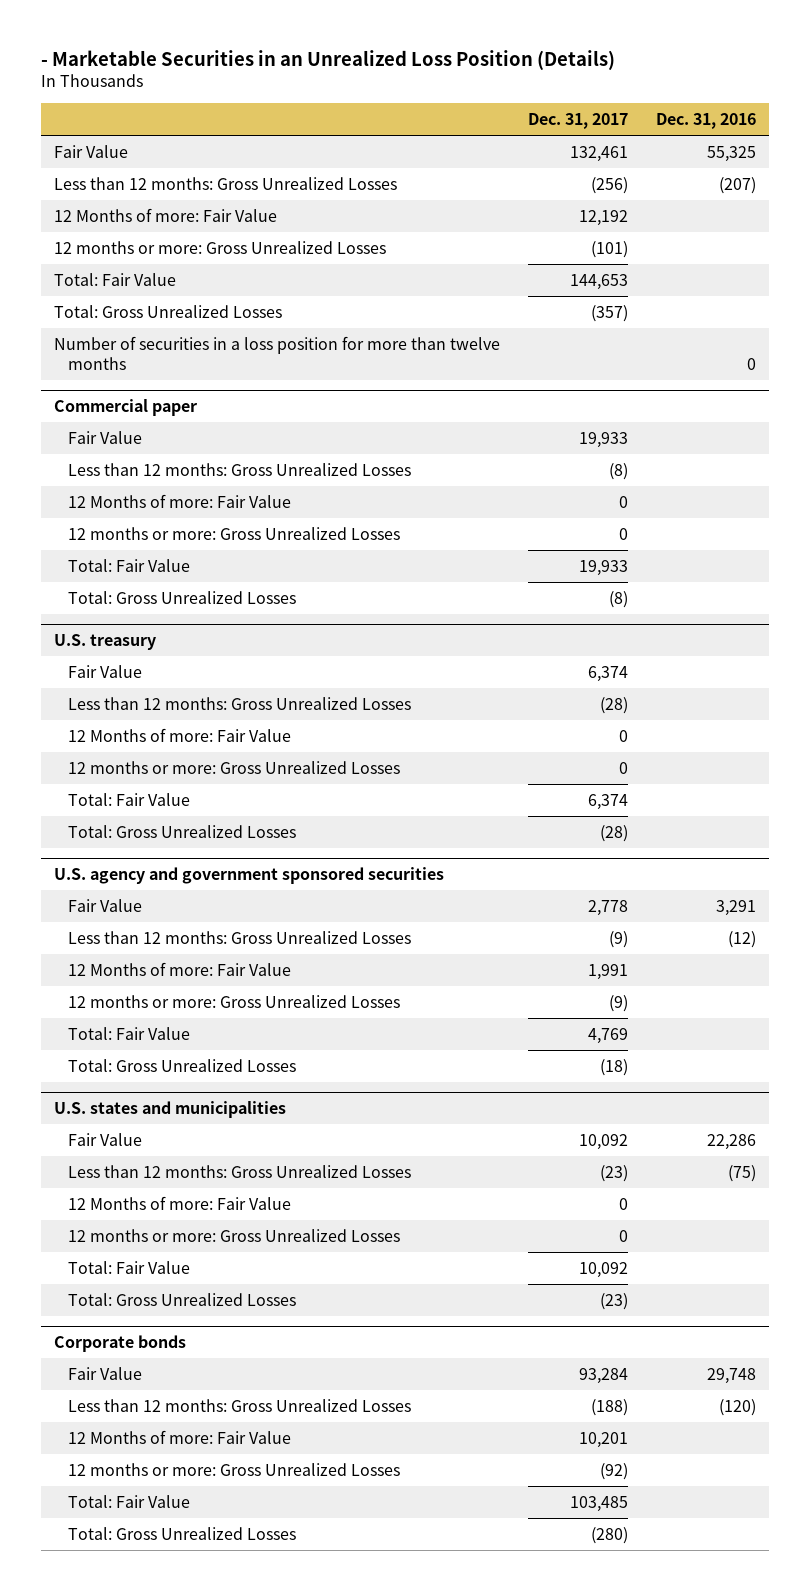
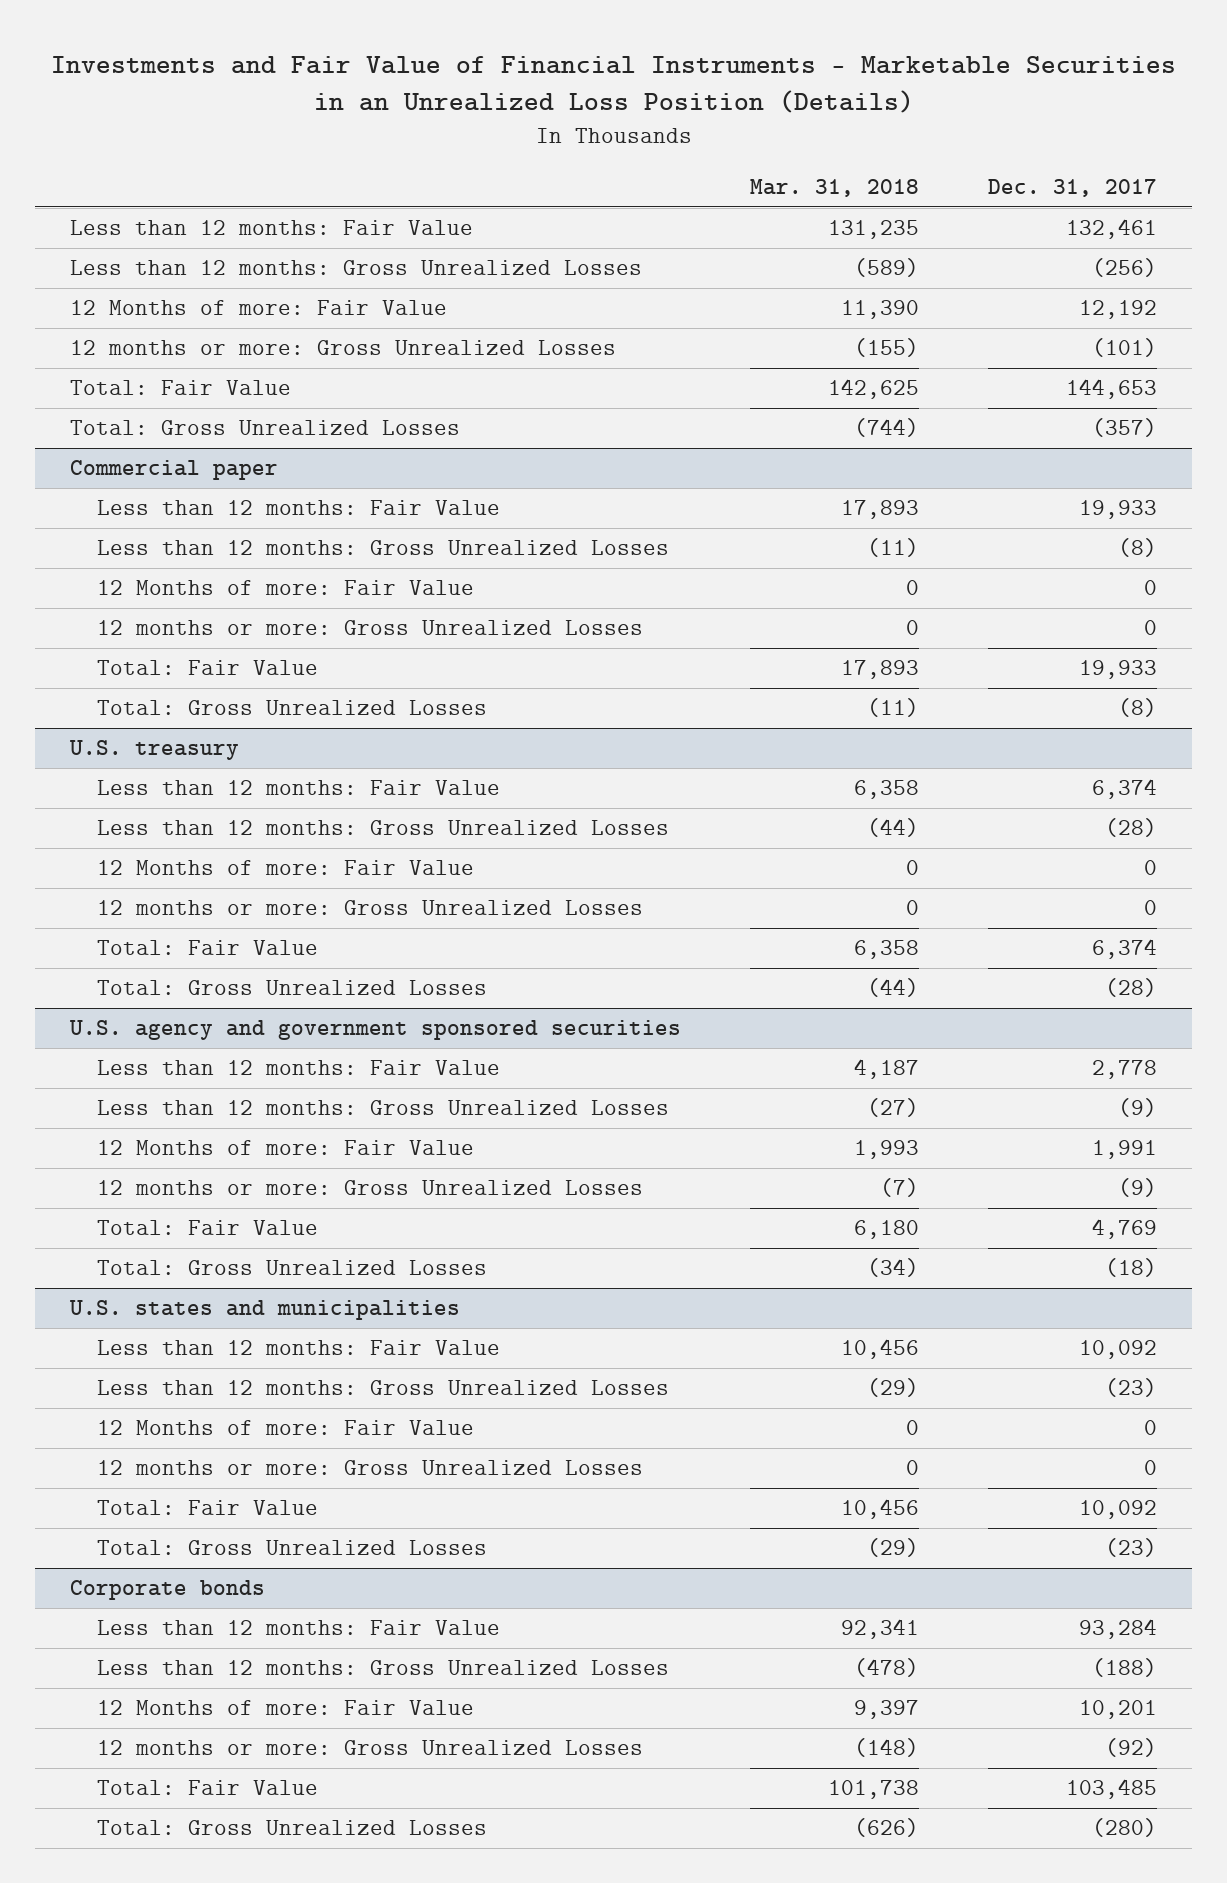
- - Marketable Securities in an Unrealized Loss Position (Details)
+ Investments and Fair Value of Financial Instruments - Marketable Securities in an Unrealized Loss Position (Details)
- | Dec. 31, 2017 | Dec. 31, 2016
+ | Mar. 31, 2018 | Dec. 31, 2017
- Fair Value | 132,461 | 55,325
+ Less than 12 months: Fair Value | 131,235 | 132,461
- Number of securities in a loss position for more than twelve months | | 0
@ Commercial paper
- Fair Value | 19,933 |
+ Less than 12 months: Fair Value | 17,893 | 19,933
@ U.S. treasury
- Fair Value | 6,374 |
+ Less than 12 months: Fair Value | 6,358 | 6,374
@ U.S. agency and government sponsored securities
- Fair Value | 2,778 | 3,291
+ Less than 12 months: Fair Value | 4,187 | 2,778
@ U.S. states and municipalities
- Fair Value | 10,092 | 22,286
+ Less than 12 months: Fair Value | 10,456 | 10,092
@ Corporate bonds
- Fair Value | 93,284 | 29,748
+ Less than 12 months: Fair Value | 92,341 | 93,284

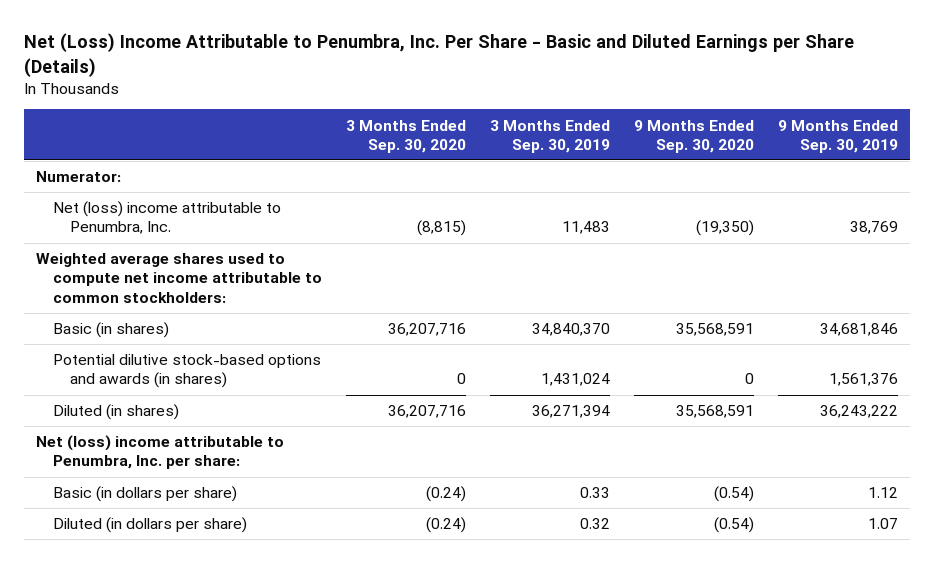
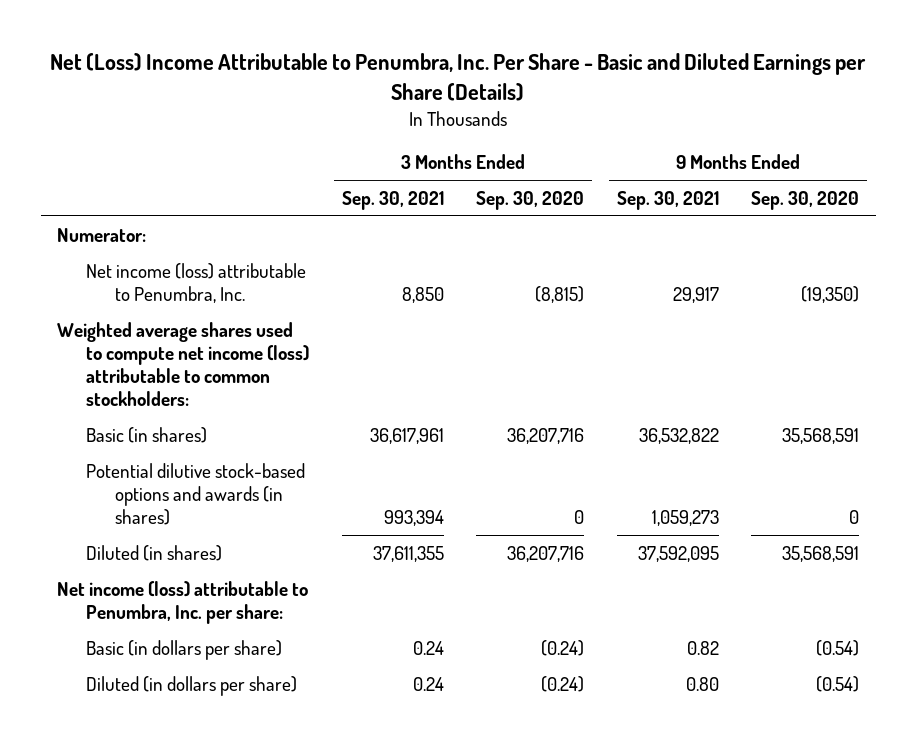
- | 3 Months Ended Sep. 30, 2020 | 3 Months Ended Sep. 30, 2019 | 9 Months Ended Sep. 30, 2020 | 9 Months Ended Sep. 30, 2019
+ | 3 Months Ended Sep. 30, 2021 | 3 Months Ended Sep. 30, 2020 | 9 Months Ended Sep. 30, 2021 | 9 Months Ended Sep. 30, 2020
- Net (loss) income attributable to Penumbra, Inc. | (8,815) | 11,483 | (19,350) | 38,769
- Weighted average shares used to compute net income attributable to common stockholders:
+ Net income (loss) attributable to Penumbra, Inc. | 8,850 | (8,815) | 29,917 | (19,350)
+ Weighted average shares used to compute net income (loss) attributable to common stockholders:
- Net (loss) income attributable to Penumbra, Inc. per share:
+ Net income (loss) attributable to Penumbra, Inc. per share:

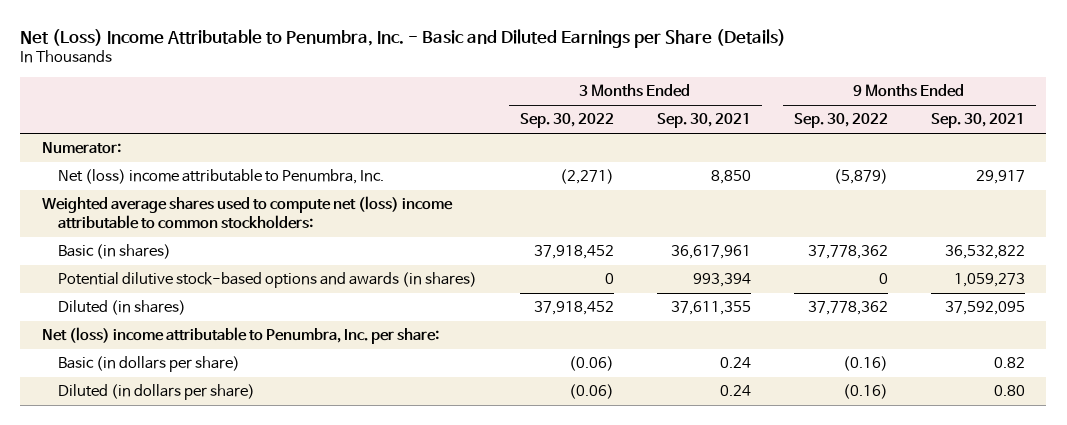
- Net (Loss) Income Attributable to Penumbra, Inc. Per Share - Basic and Diluted Earnings per Share (Details)
+ Net (Loss) Income Attributable to Penumbra, Inc. - Basic and Diluted Earnings per Share (Details)
- | 3 Months Ended Sep. 30, 2021 | 3 Months Ended Sep. 30, 2020 | 9 Months Ended Sep. 30, 2021 | 9 Months Ended Sep. 30, 2020
+ | 3 Months Ended Sep. 30, 2022 | 3 Months Ended Sep. 30, 2021 | 9 Months Ended Sep. 30, 2022 | 9 Months Ended Sep. 30, 2021
- Net income (loss) attributable to Penumbra, Inc. | 8,850 | (8,815) | 29,917 | (19,350)
- Weighted average shares used to compute net income (loss) attributable to common stockholders:
+ Net (loss) income attributable to Penumbra, Inc. | (2,271) | 8,850 | (5,879) | 29,917
+ Weighted average shares used to compute net (loss) income attributable to common stockholders:
- Net income (loss) attributable to Penumbra, Inc. per share:
+ Net (loss) income attributable to Penumbra, Inc. per share:

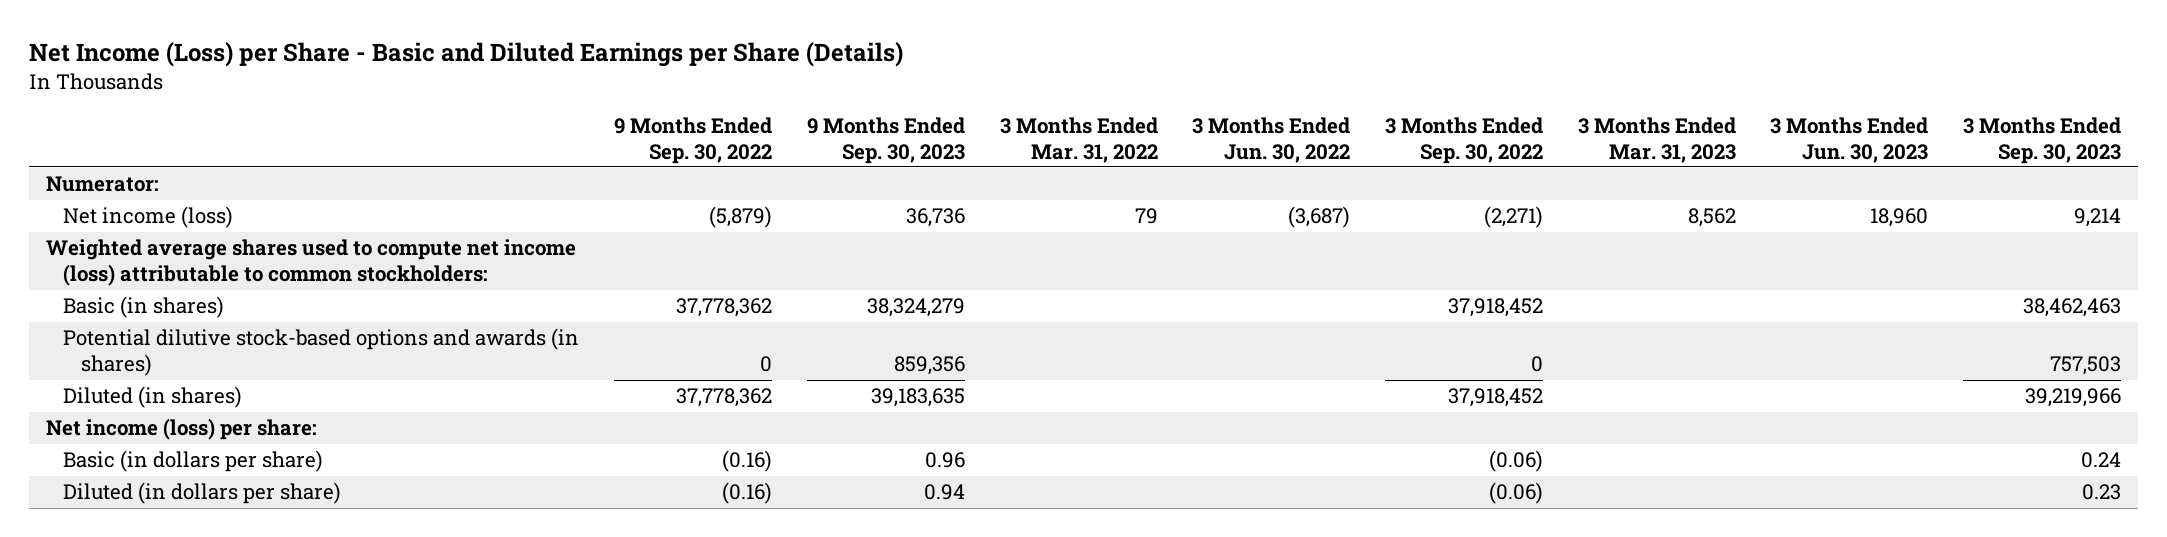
- Net (Loss) Income Attributable to Penumbra, Inc. - Basic and Diluted Earnings per Share (Details)
+ Net Income (Loss) per Share - Basic and Diluted Earnings per Share (Details)
- | 3 Months Ended Sep. 30, 2022 | 3 Months Ended Sep. 30, 2021 | 9 Months Ended Sep. 30, 2022 | 9 Months Ended Sep. 30, 2021
+ | 9 Months Ended Sep. 30, 2022 | 9 Months Ended Sep. 30, 2023 | 3 Months Ended Mar. 31, 2022 | 3 Months Ended Jun. 30, 2022 | 3 Months Ended Sep. 30, 2022 | 3 Months Ended Mar. 31, 2023 | 3 Months Ended Jun. 30, 2023 | 3 Months Ended Sep. 30, 2023
- Net (loss) income attributable to Penumbra, Inc. | (2,271) | 8,850 | (5,879) | 29,917
- Weighted average shares used to compute net (loss) income attributable to common stockholders:
+ Net income (loss) | (5,879) | 36,736 | 79 | (3,687) | (2,271) | 8,562 | 18,960 | 9,214
+ Weighted average shares used to compute net income (loss) attributable to common stockholders:
- Net (loss) income attributable to Penumbra, Inc. per share:
+ Net income (loss) per share:

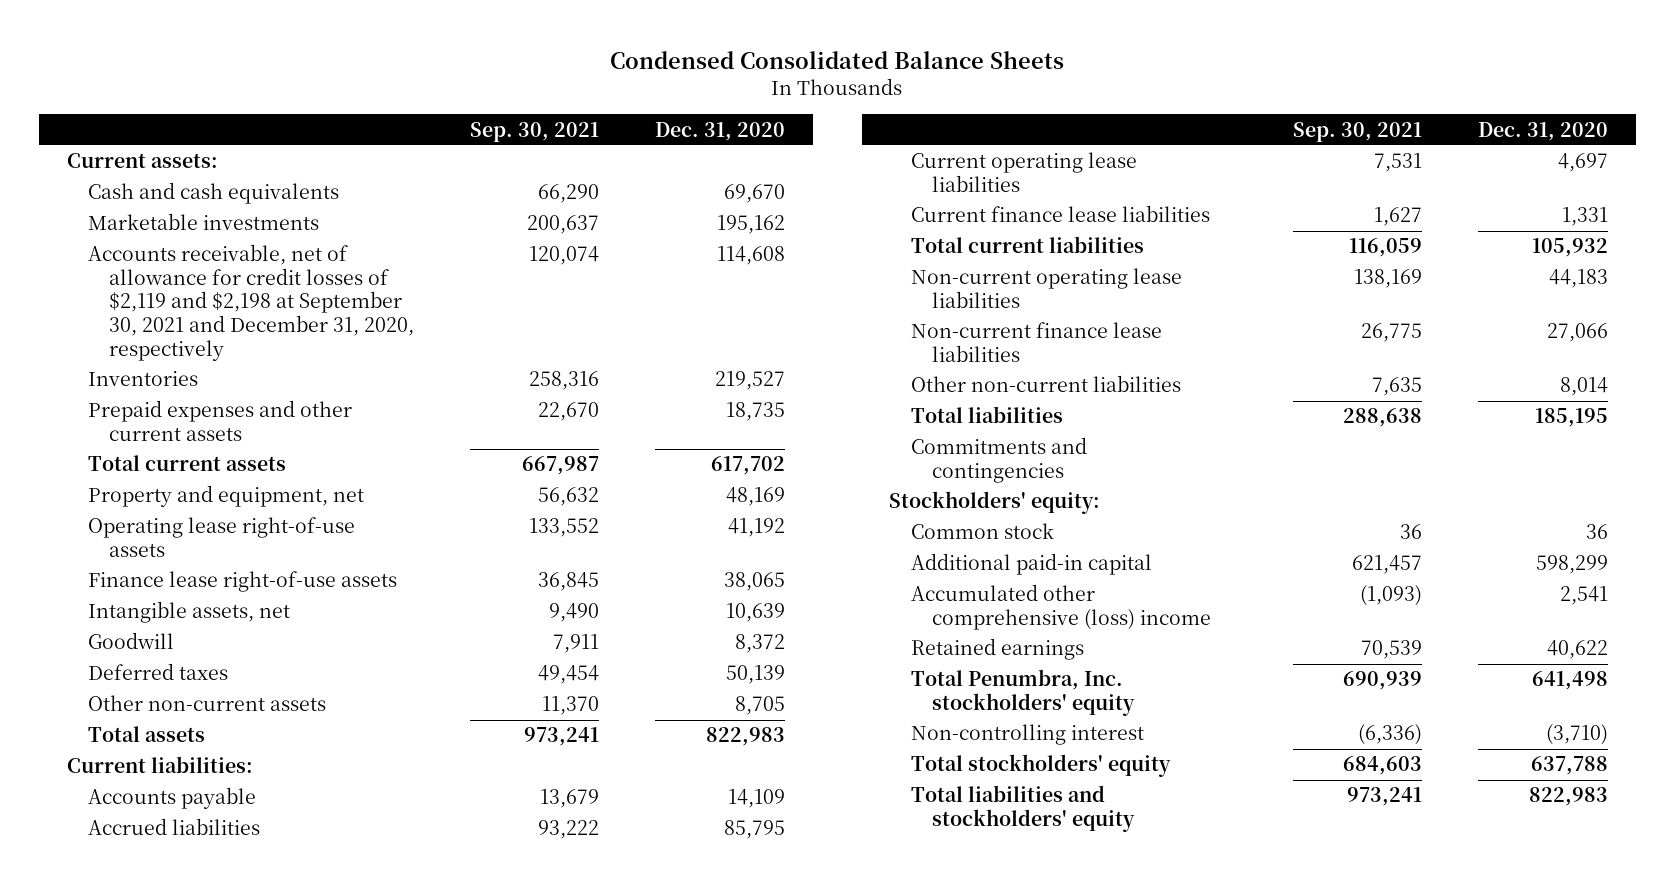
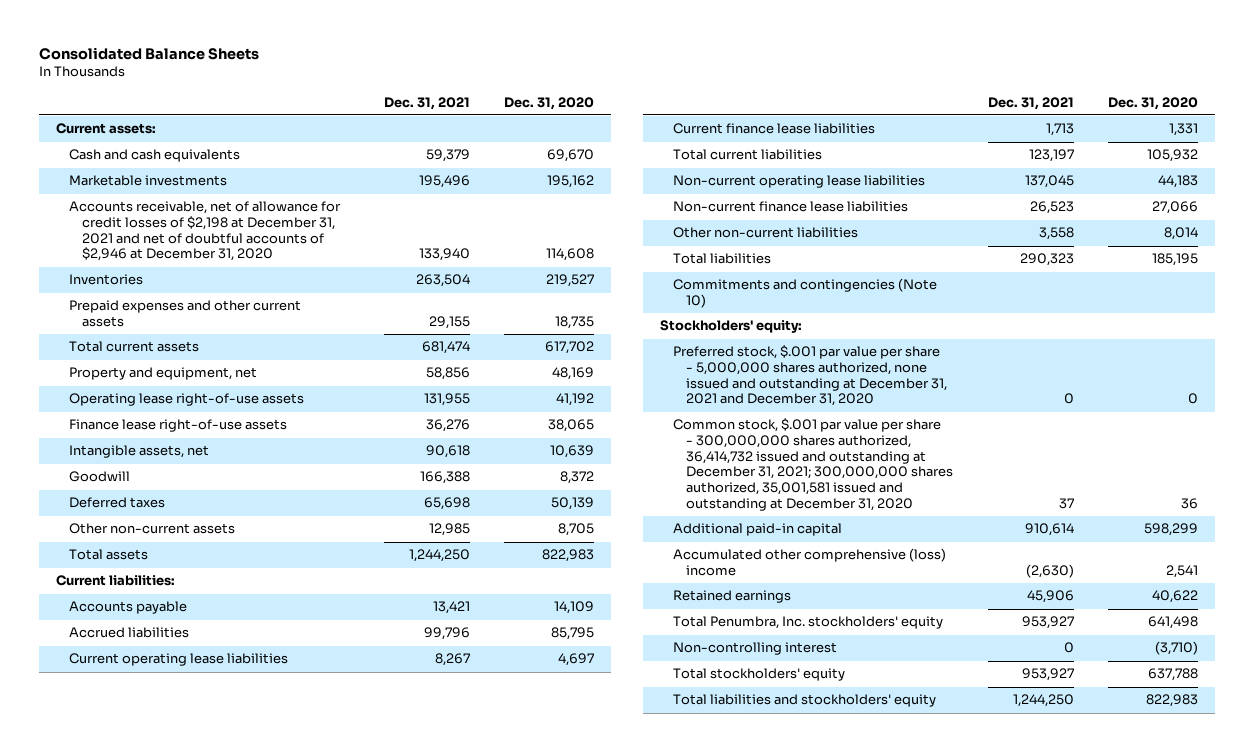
- Condensed Consolidated Balance Sheets
+ Consolidated Balance Sheets
- | Sep. 30, 2021 | Dec. 31, 2020
+ | Dec. 31, 2021 | Dec. 31, 2020
- Accounts receivable, net of allowance for credit losses of $2,119 and $2,198 at September 30, 2021 and December 31, 2020, respectively | 120,074 | 114,608
+ Accounts receivable, net of allowance for credit losses of $2,198 at December 31, 2021 and net of doubtful accounts of $2,946 at December 31, 2020 | 133,940 | 114,608
- Commitments and contingencies
+ Commitments and contingencies (Note 10)
- Common stock | 36 | 36
+ Preferred stock, $.001 par value per share - 5,000,000 shares authorized, none issued and outstanding at December 31, 2021 and December 31, 2020 | 0 | 0
+ Common stock, $.001 par value per share - 300,000,000 shares authorized, 36,414,732 issued and outstanding at December 31, 2021; 300,000,000 shares authorized, 35,001,581 issued and outstanding at December 31, 2020 | 37 | 36

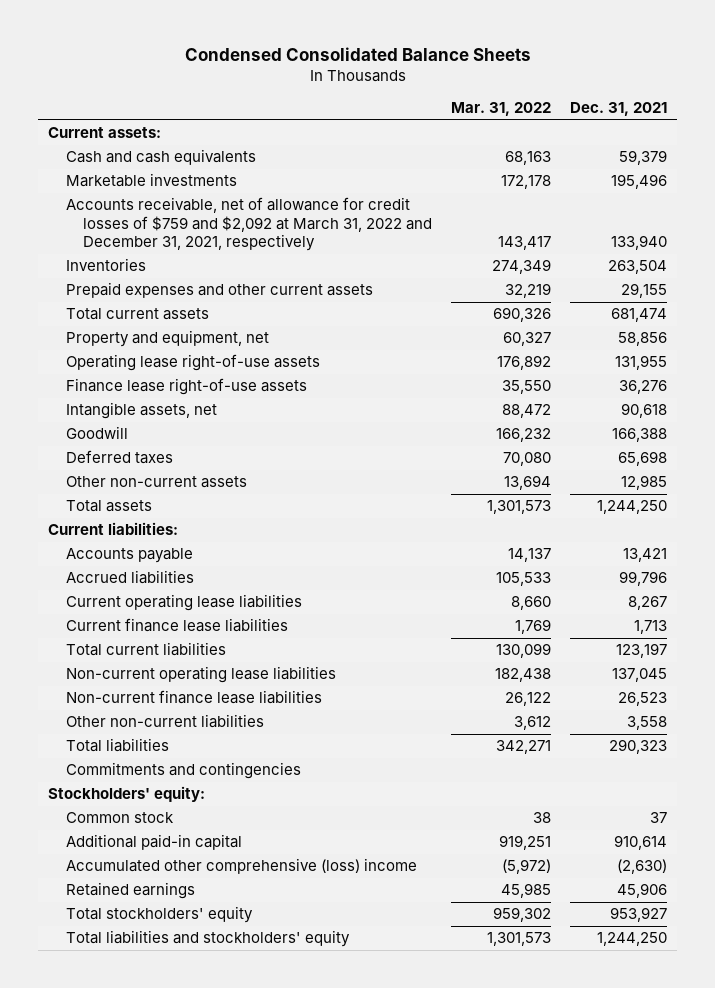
- Consolidated Balance Sheets
+ Condensed Consolidated Balance Sheets
- | Dec. 31, 2021 | Dec. 31, 2020
+ | Mar. 31, 2022 | Dec. 31, 2021
- Accounts receivable, net of allowance for credit losses of $2,198 at December 31, 2021 and net of doubtful accounts of $2,946 at December 31, 2020 | 133,940 | 114,608
+ Accounts receivable, net of allowance for credit losses of $759 and $2,092 at March 31, 2022 and December 31, 2021, respectively | 143,417 | 133,940
- Commitments and contingencies (Note 10)
+ Commitments and contingencies
- Preferred stock, $.001 par value per share - 5,000,000 shares authorized, none issued and outstanding at December 31, 2021 and December 31, 2020 | 0 | 0
- Common stock, $.001 par value per share - 300,000,000 shares authorized, 36,414,732 issued and outstanding at December 31, 2021; 300,000,000 shares authorized, 35,001,581 issued and outstanding at December 31, 2020 | 37 | 36
+ Common stock | 38 | 37
- Total Penumbra, Inc. stockholders' equity | 953,927 | 641,498
- Non-controlling interest | 0 | (3,710)

